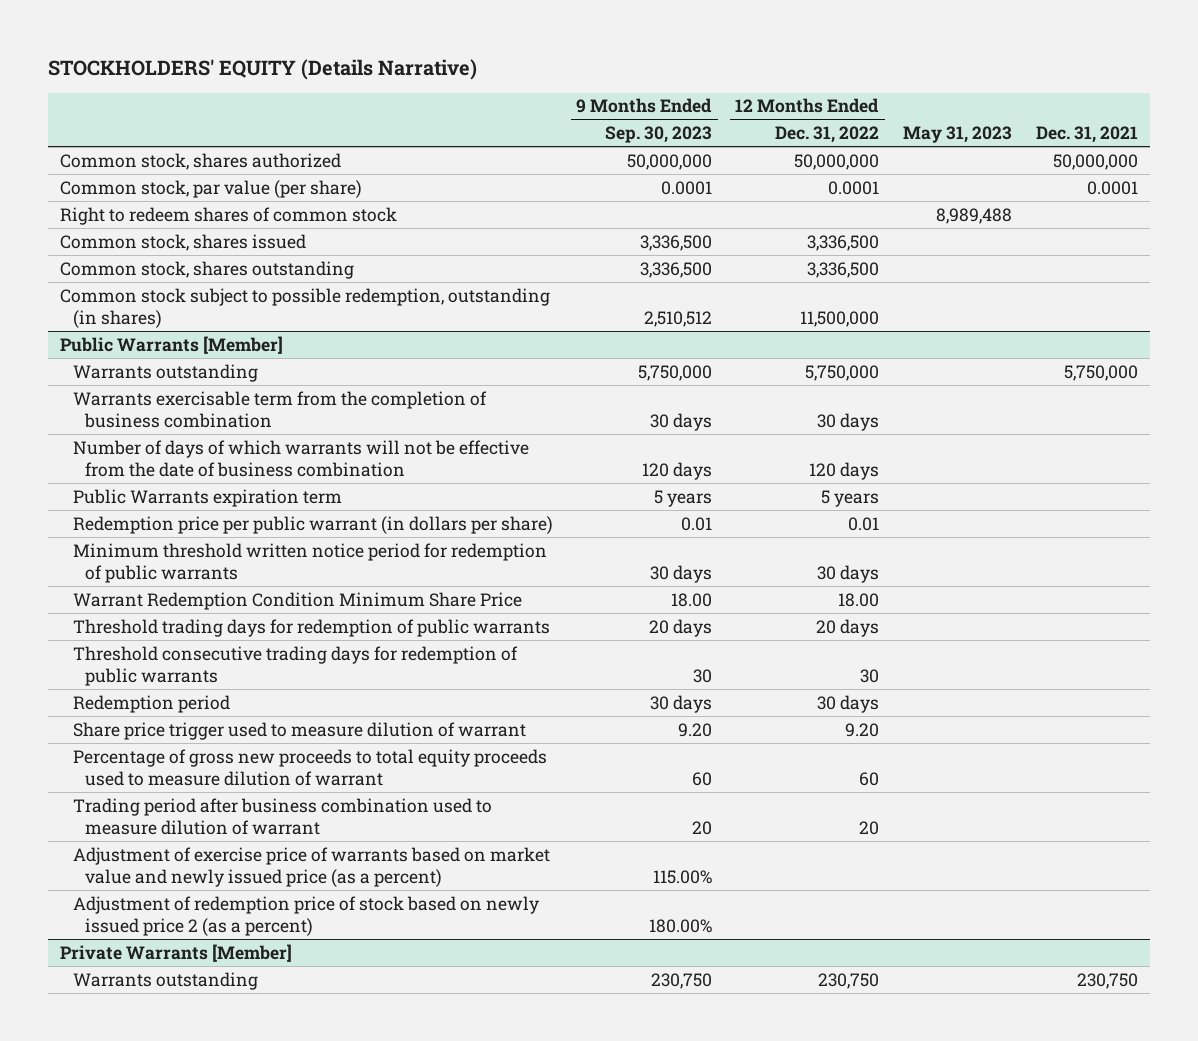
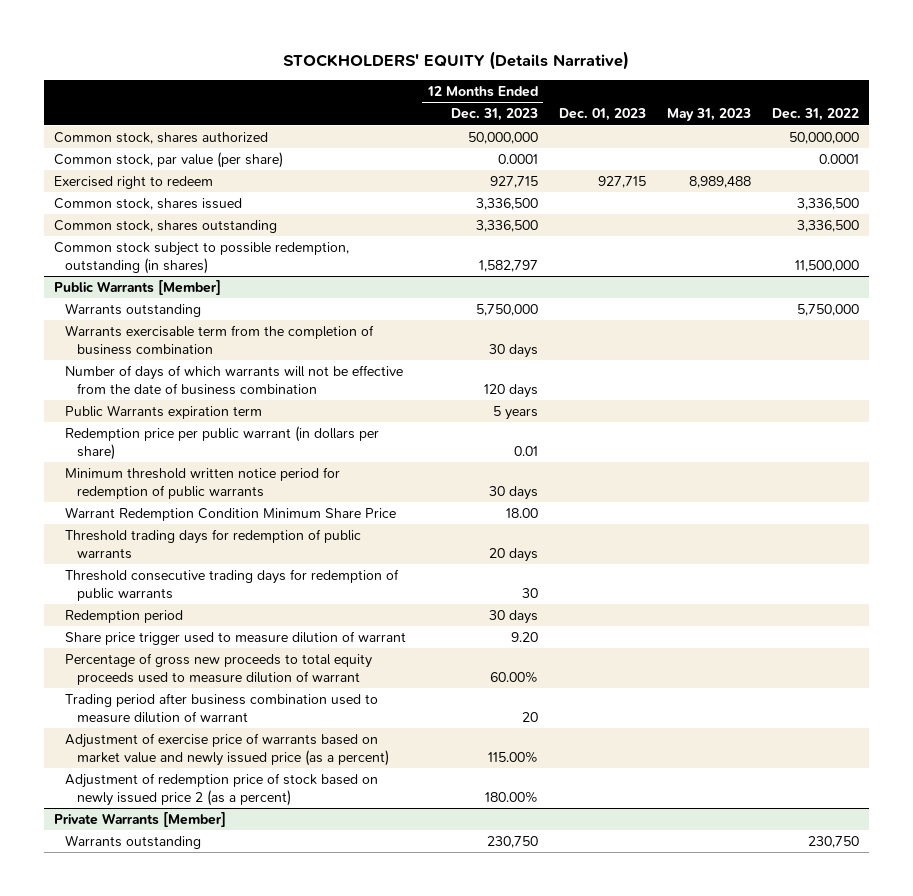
- | 9 Months Ended Sep. 30, 2023 | 12 Months Ended Dec. 31, 2022 | May 31, 2023 | Dec. 31, 2021
+ | 12 Months Ended Dec. 31, 2023 | Dec. 01, 2023 | May 31, 2023 | Dec. 31, 2022
- Right to redeem shares of common stock | | | 8,989,488 |
+ Exercised right to redeem | 927,715 | 927,715 | 8,989,488 |

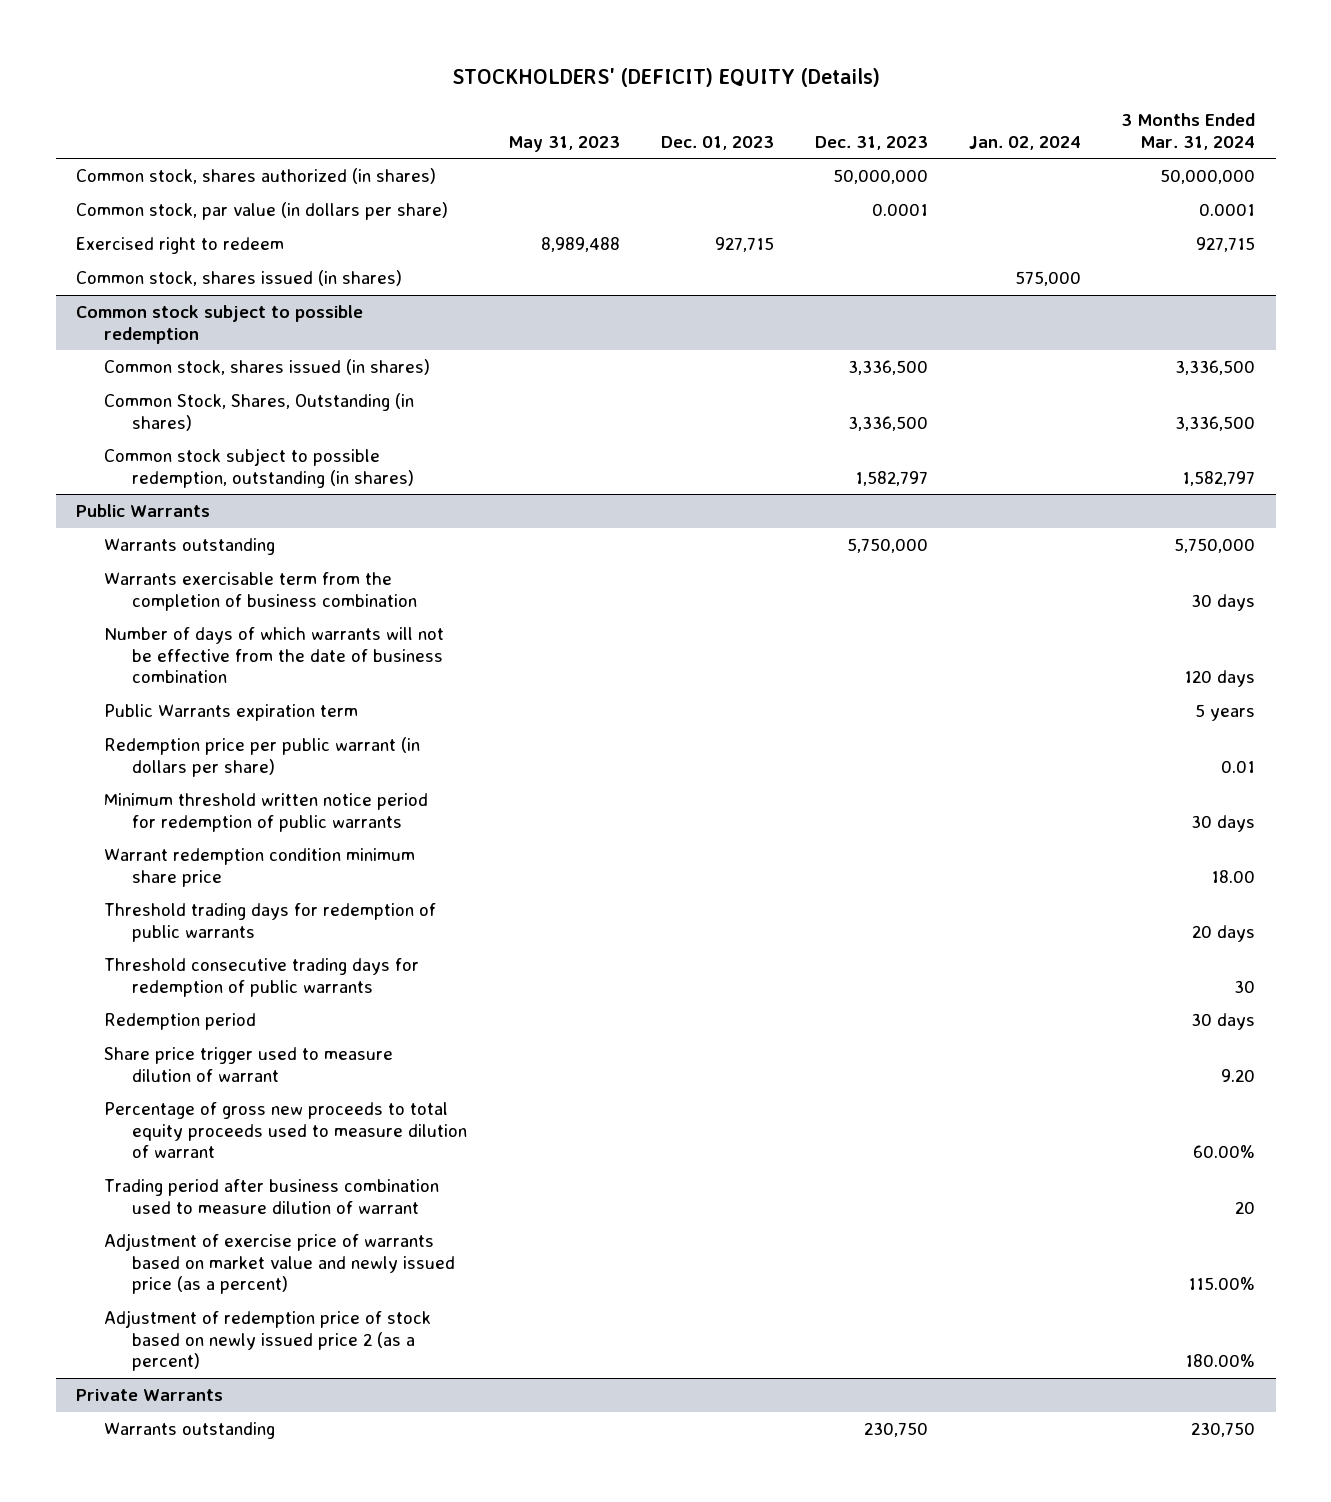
- STOCKHOLDERS' EQUITY (Details Narrative)
+ STOCKHOLDERS' (DEFICIT) EQUITY (Details)
- | 12 Months Ended Dec. 31, 2023 | Dec. 01, 2023 | May 31, 2023 | Dec. 31, 2022
+ | May 31, 2023 | Dec. 01, 2023 | Dec. 31, 2023 | Jan. 02, 2024 | 3 Months Ended Mar. 31, 2024
- Common stock, shares authorized | 50,000,000 | | | 50,000,000
- Common stock, par value (per share) | 0.0001 | | | 0.0001
+ Common stock, shares authorized (in shares) | | | 50,000,000 | | 50,000,000
+ Common stock, par value (in dollars per share) | | | 0.0001 | | 0.0001
- Common stock, shares issued | 3,336,500 | | | 3,336,500
- Common stock, shares outstanding | 3,336,500 | | | 3,336,500
- Common stock subject to possible redemption, outstanding (in shares) | 1,582,797 | | | 11,500,000
- Public Warrants [Member]
+ Common stock, shares issued (in shares) | | | | 575,000 |
+ Common stock subject to possible redemption
+ Common stock, shares issued (in shares) | | | 3,336,500 | | 3,336,500
+ Common Stock, Shares, Outstanding (in shares) | | | 3,336,500 | | 3,336,500
+ Common stock subject to possible redemption, outstanding (in shares) | | | 1,582,797 | | 1,582,797
+ Public Warrants
- Warrant Redemption Condition Minimum Share Price | 18.00 | | |
+ Warrant redemption condition minimum share price | | | | | 18.00
- Private Warrants [Member]
+ Private Warrants

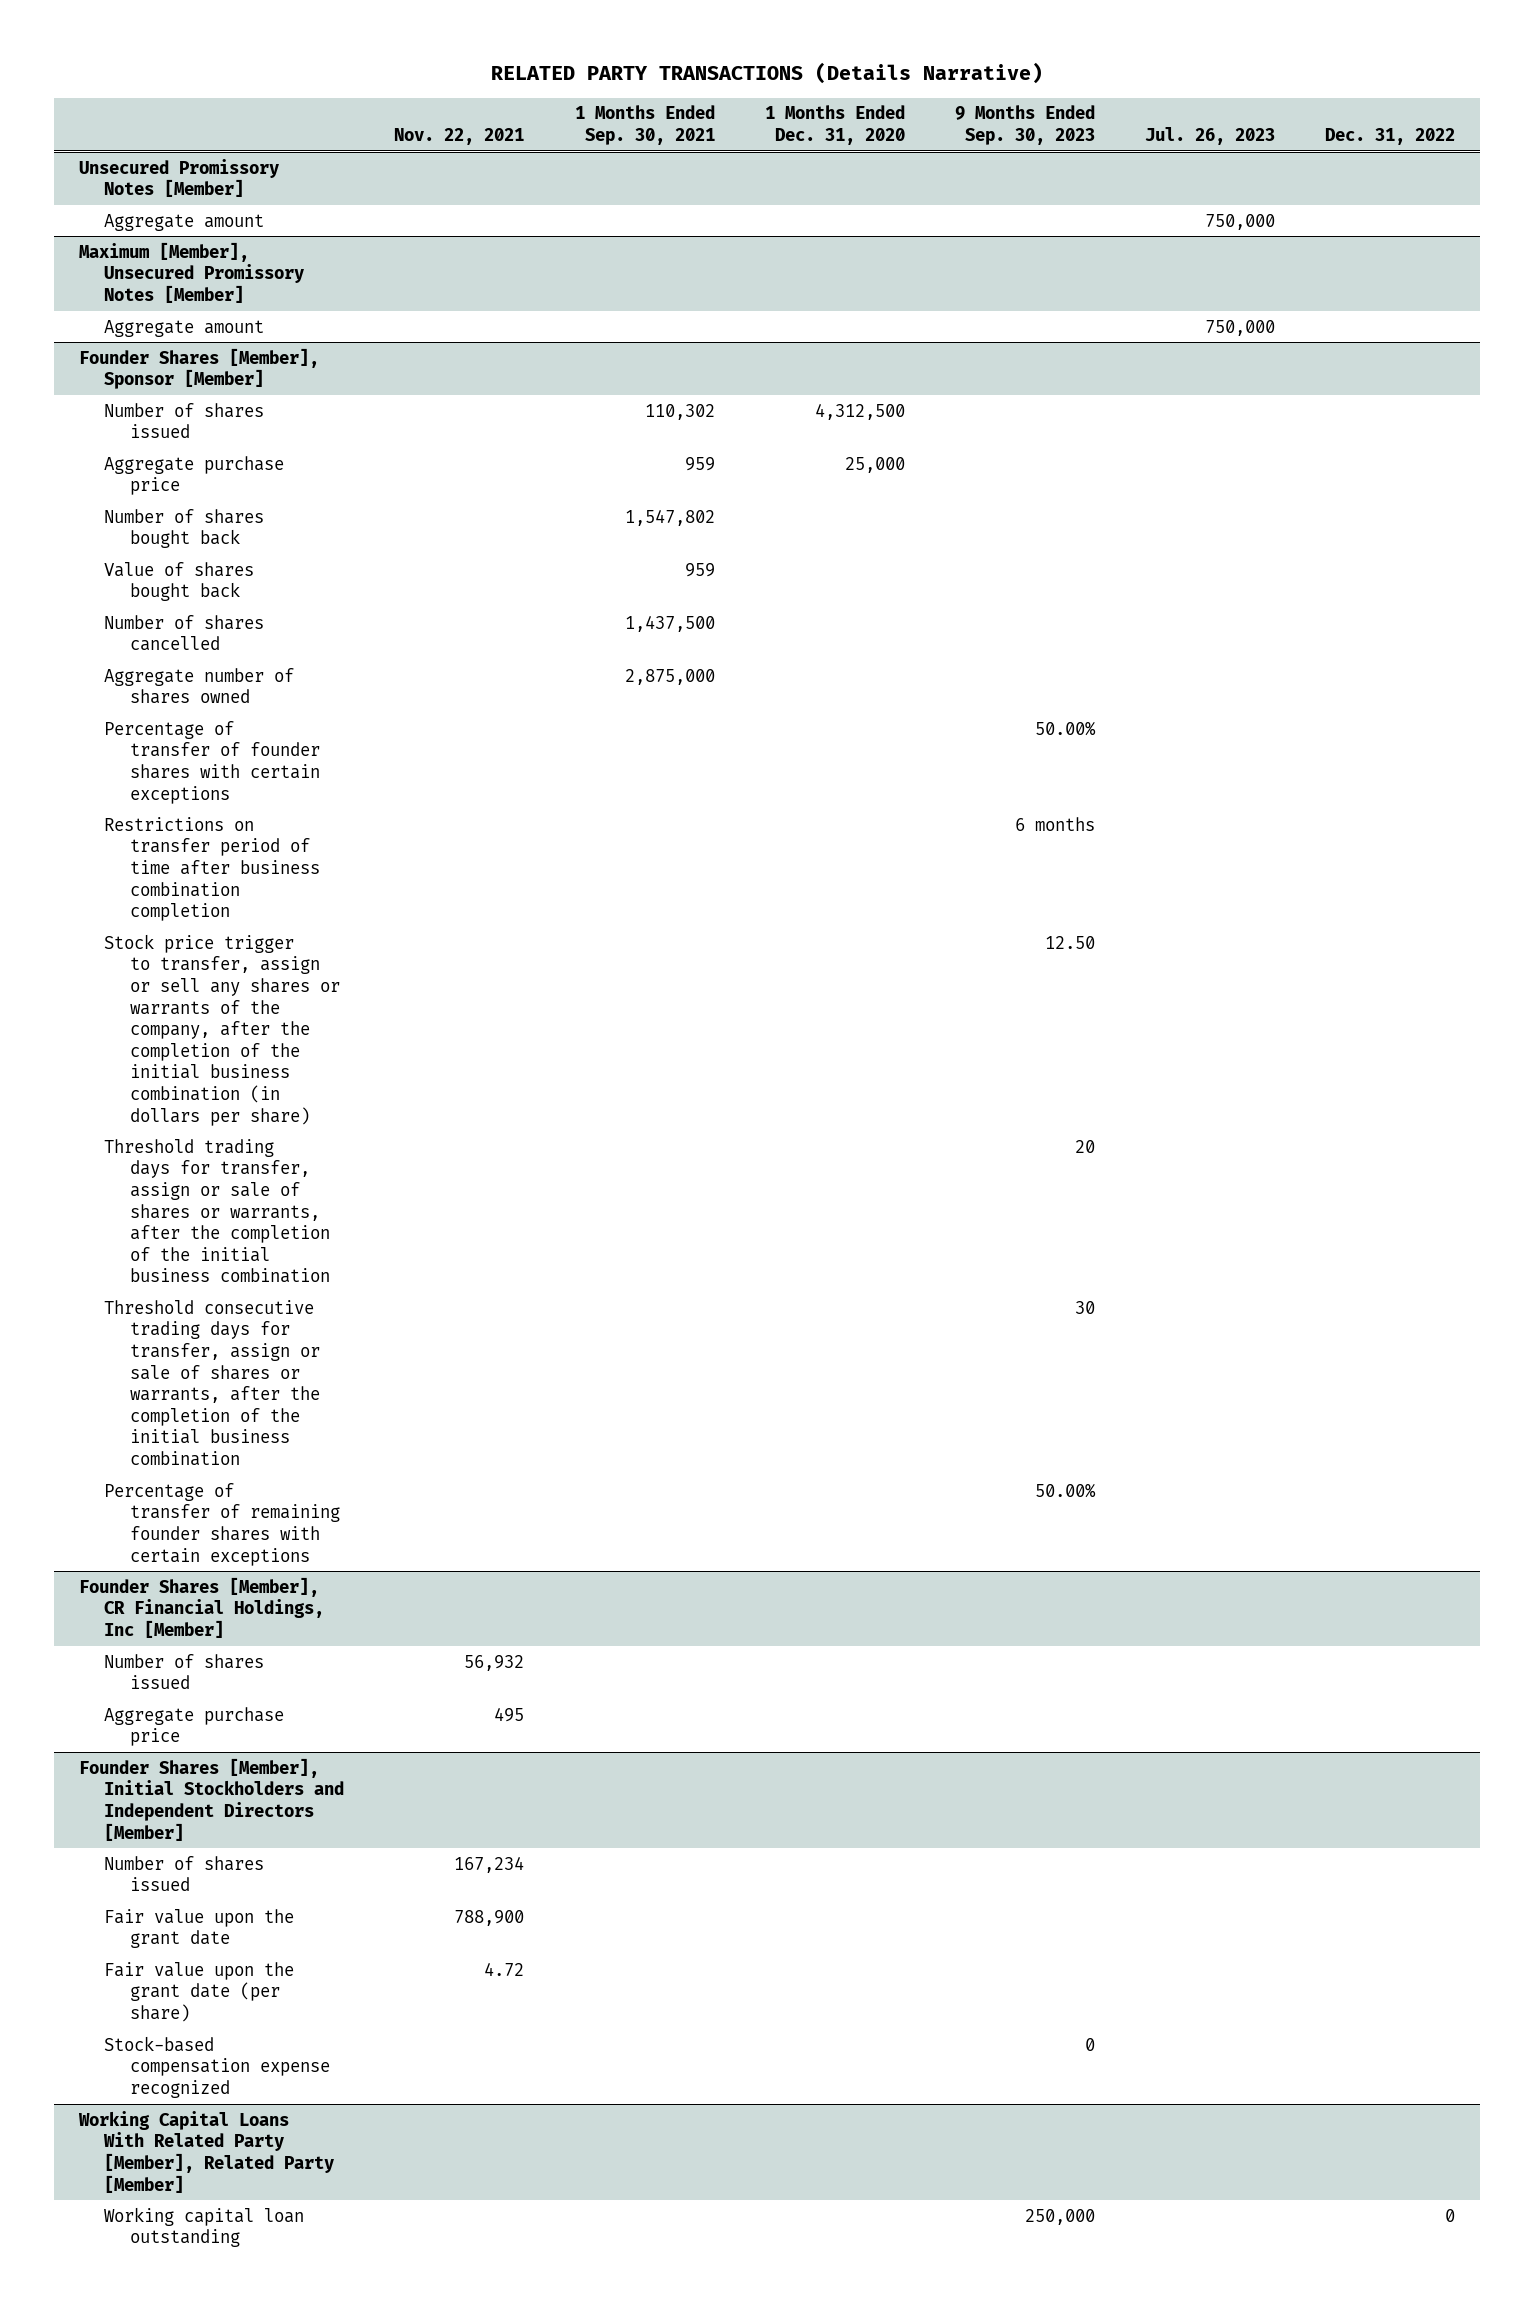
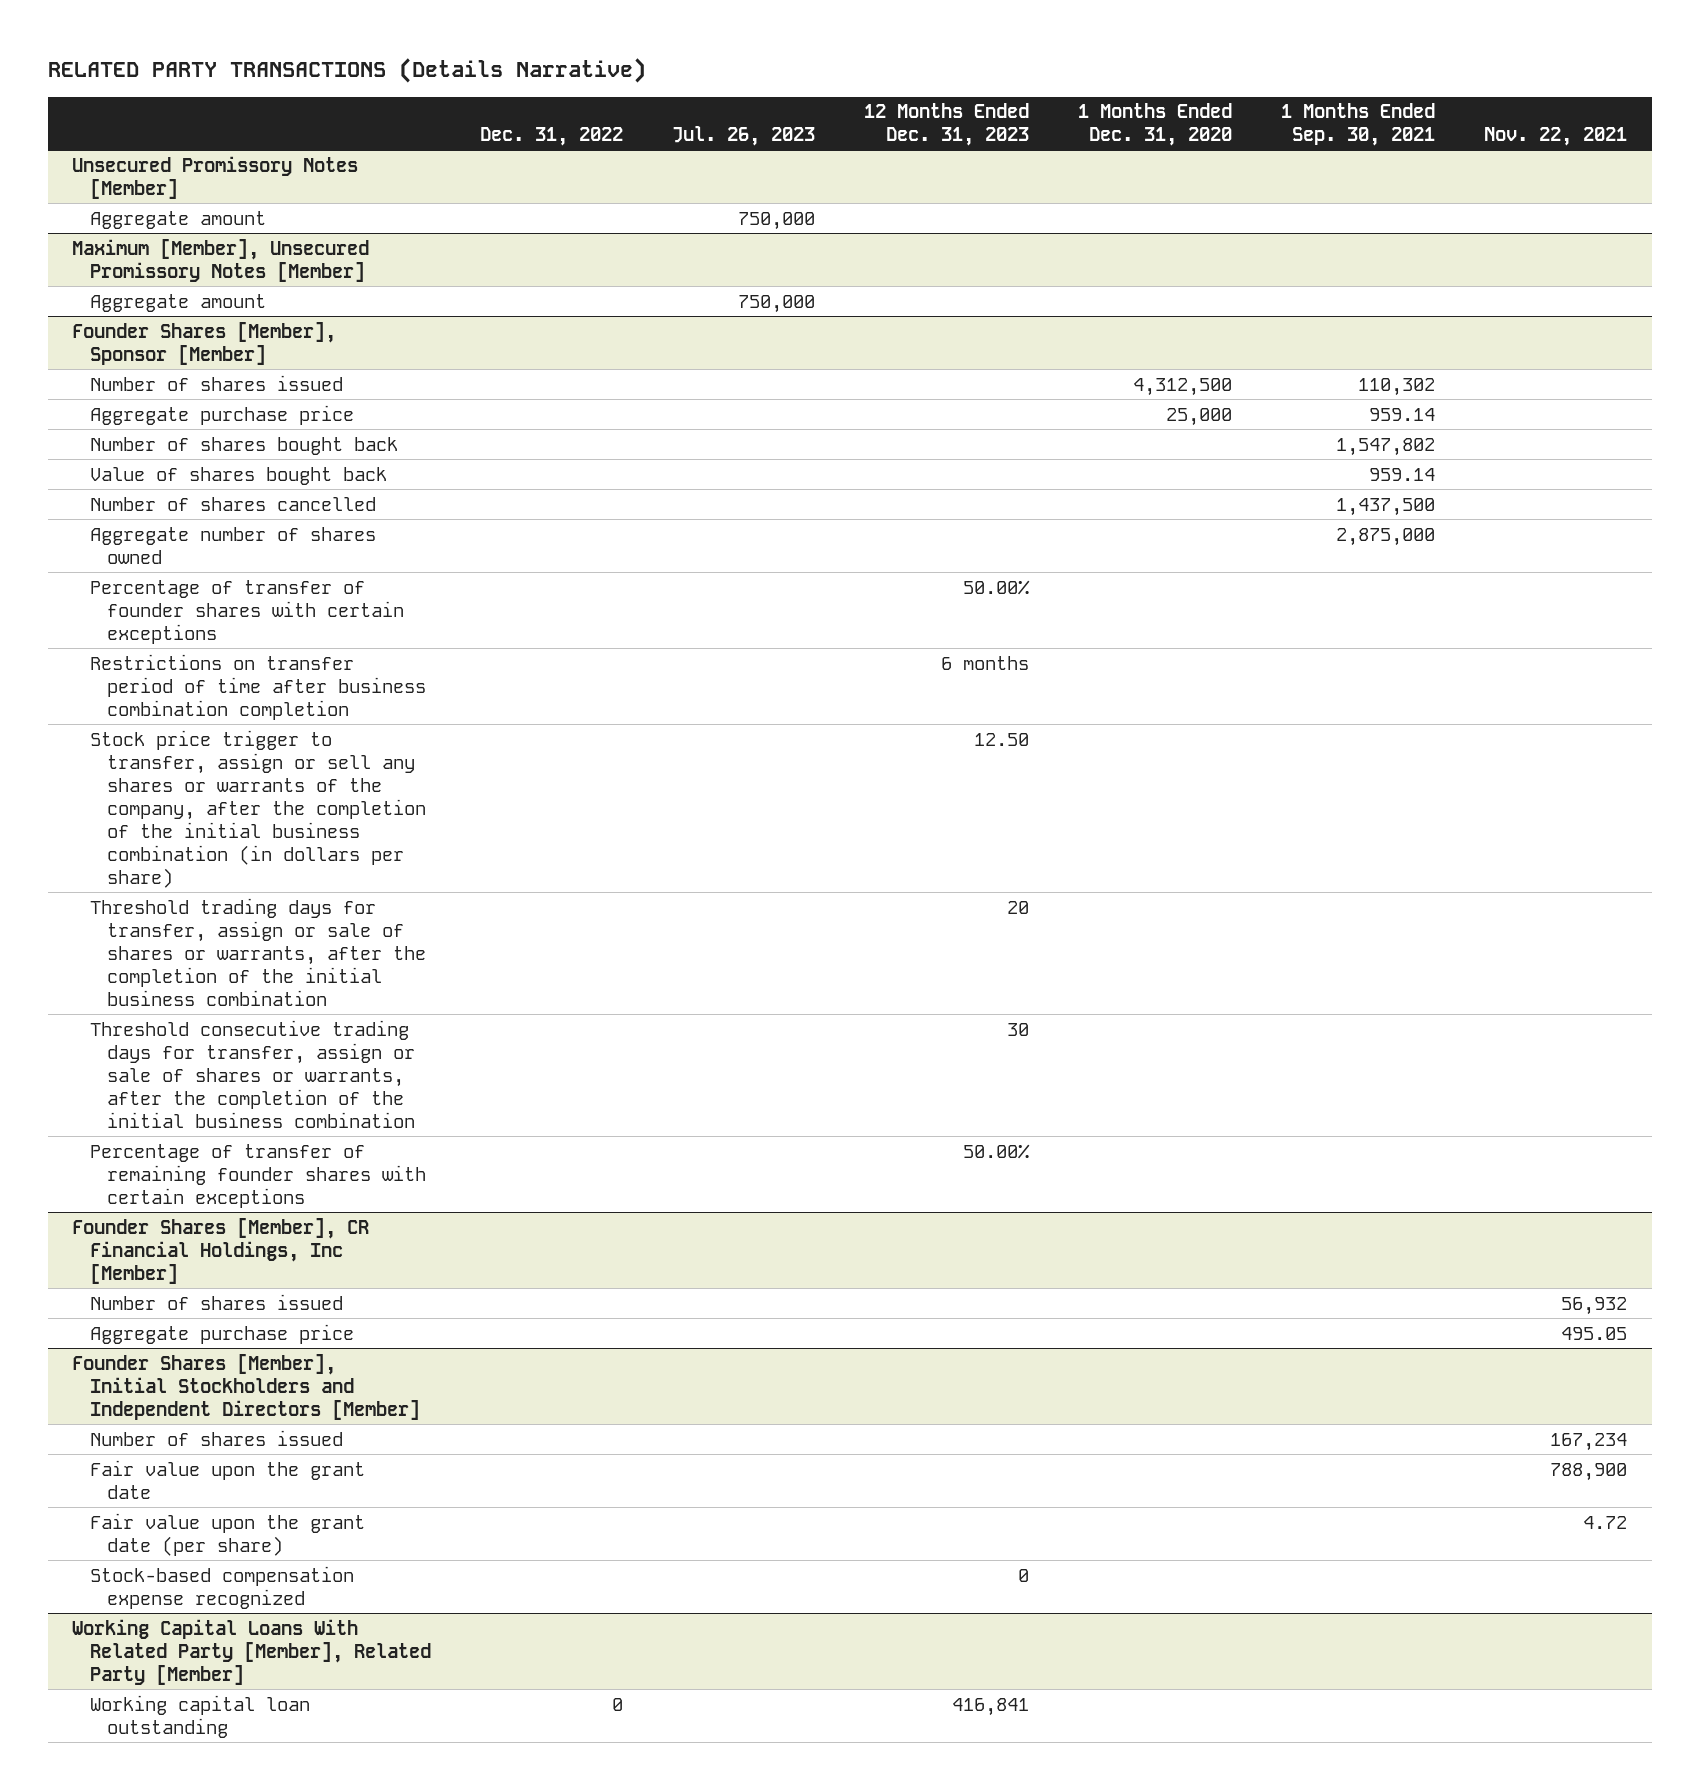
- | Nov. 22, 2021 | 1 Months Ended Sep. 30, 2021 | 1 Months Ended Dec. 31, 2020 | 9 Months Ended Sep. 30, 2023 | Jul. 26, 2023 | Dec. 31, 2022
+ | Dec. 31, 2022 | Jul. 26, 2023 | 12 Months Ended Dec. 31, 2023 | 1 Months Ended Dec. 31, 2020 | 1 Months Ended Sep. 30, 2021 | Nov. 22, 2021
@ Founder Shares [Member], Sponsor [Member]
- Aggregate purchase price | | 959 | 25,000 | | |
+ Aggregate purchase price | | | | 25,000 | 959.14 |
- Value of shares bought back | | 959 | | | |
+ Value of shares bought back | | | | | 959.14 |
@ Founder Shares [Member], CR Financial Holdings, Inc [Member]
- Aggregate purchase price | 495 | | | | |
+ Aggregate purchase price | | | | | | 495.05

